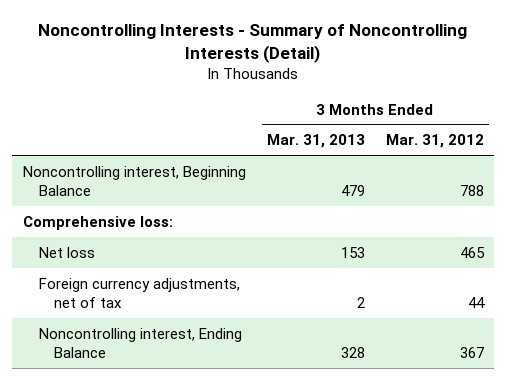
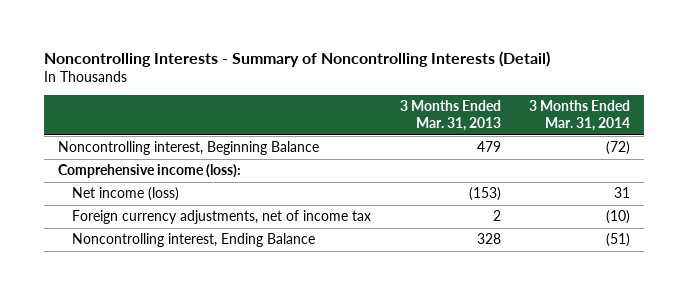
- | 3 Months Ended Mar. 31, 2013 | 3 Months Ended Mar. 31, 2012
+ | 3 Months Ended Mar. 31, 2013 | 3 Months Ended Mar. 31, 2014
- Comprehensive loss:
- Net loss | 153 | 465
- Foreign currency adjustments, net of tax | 2 | 44
+ Comprehensive income (loss):
+ Net income (loss) | (153) | 31
+ Foreign currency adjustments, net of income tax | 2 | (10)

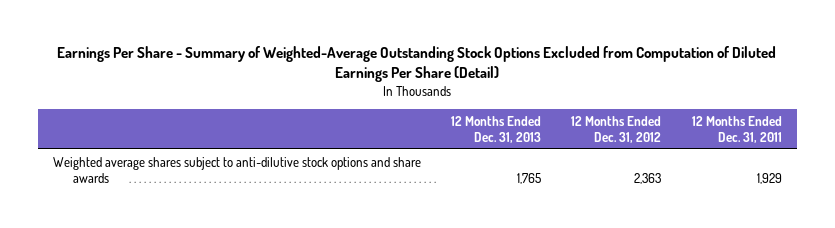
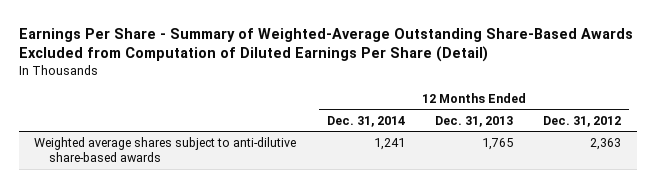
- Earnings Per Share - Summary of Weighted-Average Outstanding Stock Options Excluded from Computation of Diluted Earnings Per Share (Detail)
+ Earnings Per Share - Summary of Weighted-Average Outstanding Share-Based Awards Excluded from Computation of Diluted Earnings Per Share (Detail)
- | 12 Months Ended Dec. 31, 2013 | 12 Months Ended Dec. 31, 2012 | 12 Months Ended Dec. 31, 2011
+ | 12 Months Ended Dec. 31, 2014 | 12 Months Ended Dec. 31, 2013 | 12 Months Ended Dec. 31, 2012
- Weighted average shares subject to anti-dilutive stock options and share awards | 1,765 | 2,363 | 1,929
+ Weighted average shares subject to anti-dilutive share-based awards | 1,241 | 1,765 | 2,363

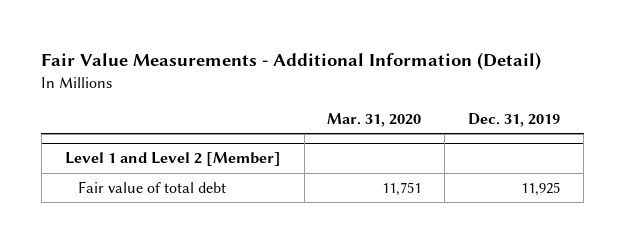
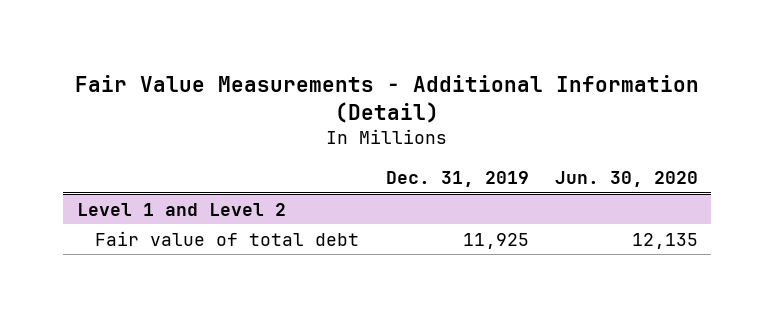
- | Mar. 31, 2020 | Dec. 31, 2019
+ | Dec. 31, 2019 | Jun. 30, 2020
- Level 1 and Level 2 [Member]
+ Level 1 and Level 2

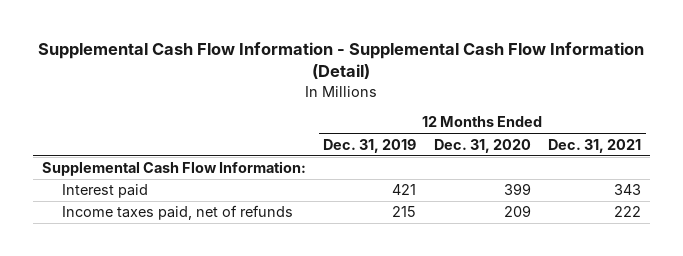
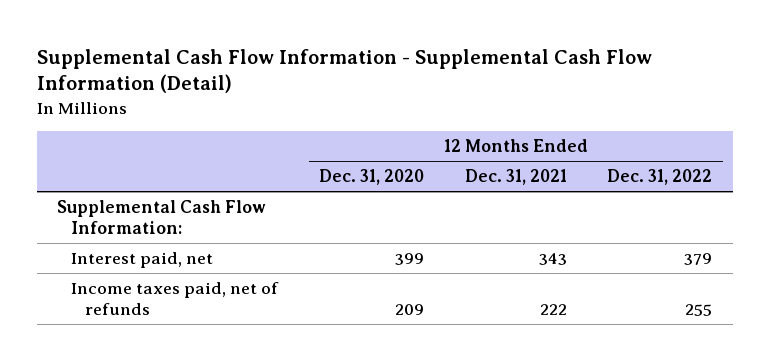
- | 12 Months Ended Dec. 31, 2019 | 12 Months Ended Dec. 31, 2020 | 12 Months Ended Dec. 31, 2021
+ | 12 Months Ended Dec. 31, 2020 | 12 Months Ended Dec. 31, 2021 | 12 Months Ended Dec. 31, 2022
- Interest paid | 421 | 399 | 343
+ Interest paid, net | 399 | 343 | 379

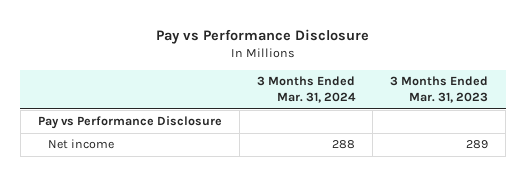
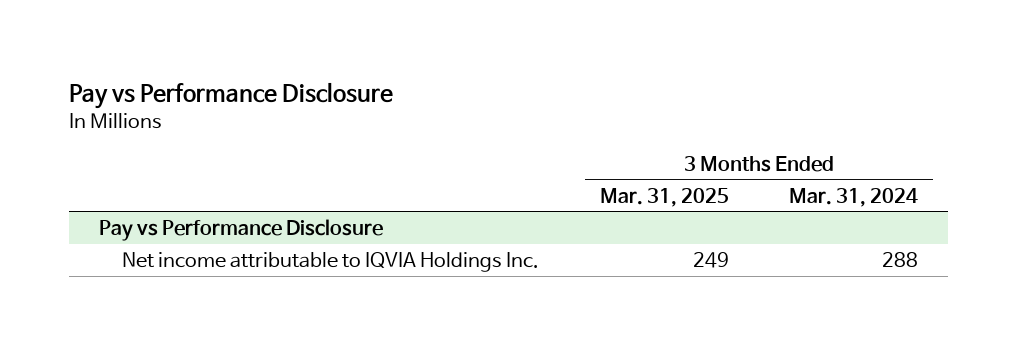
- | 3 Months Ended Mar. 31, 2024 | 3 Months Ended Mar. 31, 2023
+ | 3 Months Ended Mar. 31, 2025 | 3 Months Ended Mar. 31, 2024
- Net income | 288 | 289
+ Net income attributable to IQVIA Holdings Inc. | 249 | 288

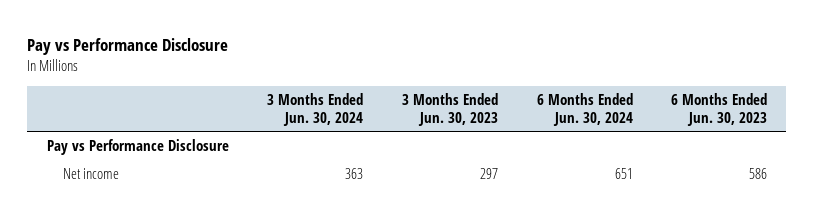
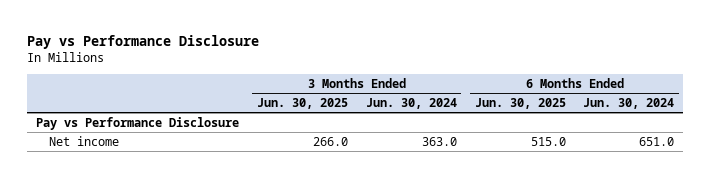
- | 3 Months Ended Jun. 30, 2024 | 3 Months Ended Jun. 30, 2023 | 6 Months Ended Jun. 30, 2024 | 6 Months Ended Jun. 30, 2023
+ | 3 Months Ended Jun. 30, 2025 | 3 Months Ended Jun. 30, 2024 | 6 Months Ended Jun. 30, 2025 | 6 Months Ended Jun. 30, 2024
- Net income | 363 | 297 | 651 | 586
+ Net income | 266.0 | 363.0 | 515.0 | 651.0

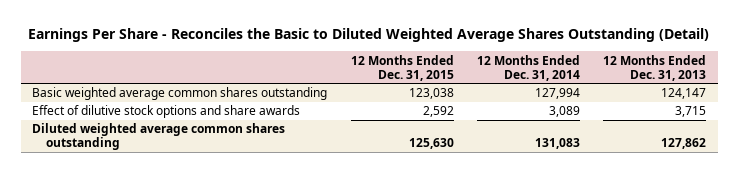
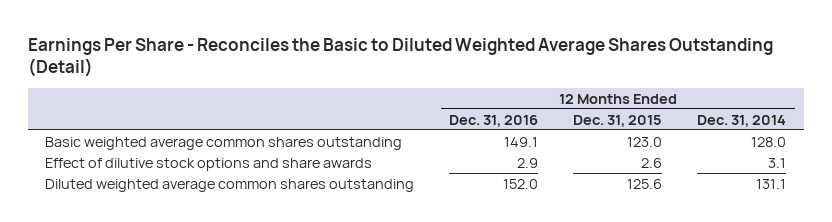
- | 12 Months Ended Dec. 31, 2015 | 12 Months Ended Dec. 31, 2014 | 12 Months Ended Dec. 31, 2013
+ | 12 Months Ended Dec. 31, 2016 | 12 Months Ended Dec. 31, 2015 | 12 Months Ended Dec. 31, 2014
- Basic weighted average common shares outstanding | 123,038 | 127,994 | 124,147
- Effect of dilutive stock options and share awards | 2,592 | 3,089 | 3,715
- Diluted weighted average common shares outstanding | 125,630 | 131,083 | 127,862
+ Basic weighted average common shares outstanding | 149.1 | 123.0 | 128.0
+ Effect of dilutive stock options and share awards | 2.9 | 2.6 | 3.1
+ Diluted weighted average common shares outstanding | 152.0 | 125.6 | 131.1

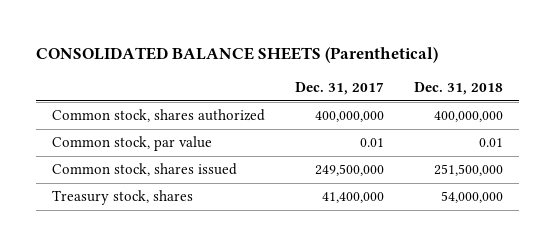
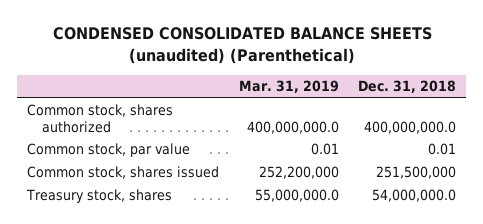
- CONSOLIDATED BALANCE SHEETS (Parenthetical)
+ CONDENSED CONSOLIDATED BALANCE SHEETS (unaudited) (Parenthetical)
- | Dec. 31, 2017 | Dec. 31, 2018
+ | Mar. 31, 2019 | Dec. 31, 2018
- Common stock, shares authorized | 400,000,000 | 400,000,000
+ Common stock, shares authorized | 400,000,000.0 | 400,000,000.0
- Treasury stock, shares | 41,400,000 | 54,000,000
+ Treasury stock, shares | 55,000,000.0 | 54,000,000.0

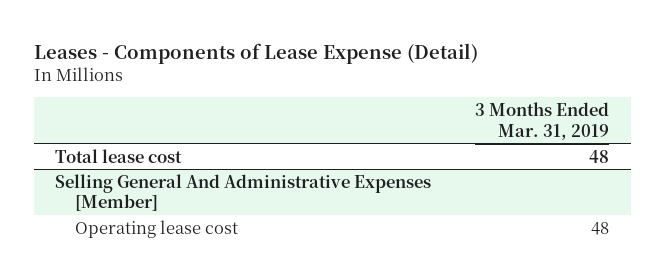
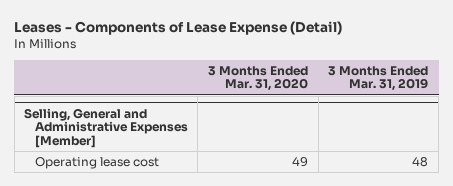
- | 3 Months Ended Mar. 31, 2019
+ | 3 Months Ended Mar. 31, 2020 | 3 Months Ended Mar. 31, 2019
- Total lease cost | 48
- Selling General And Administrative Expenses [Member]
+ Selling, General and Administrative Expenses [Member]

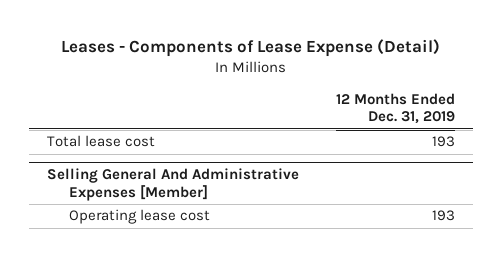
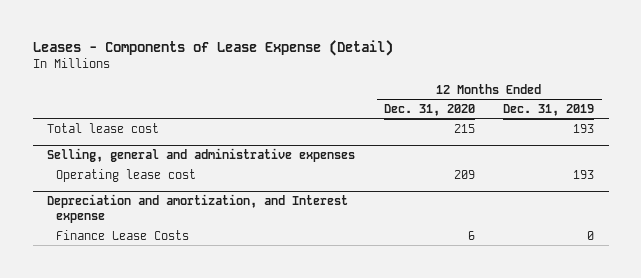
- | 12 Months Ended Dec. 31, 2019
+ | 12 Months Ended Dec. 31, 2020 | 12 Months Ended Dec. 31, 2019
- Selling General And Administrative Expenses [Member]
+ Selling, general and administrative expenses
+ Depreciation and amortization, and Interest expense
+ Finance Lease Costs | 6 | 0

